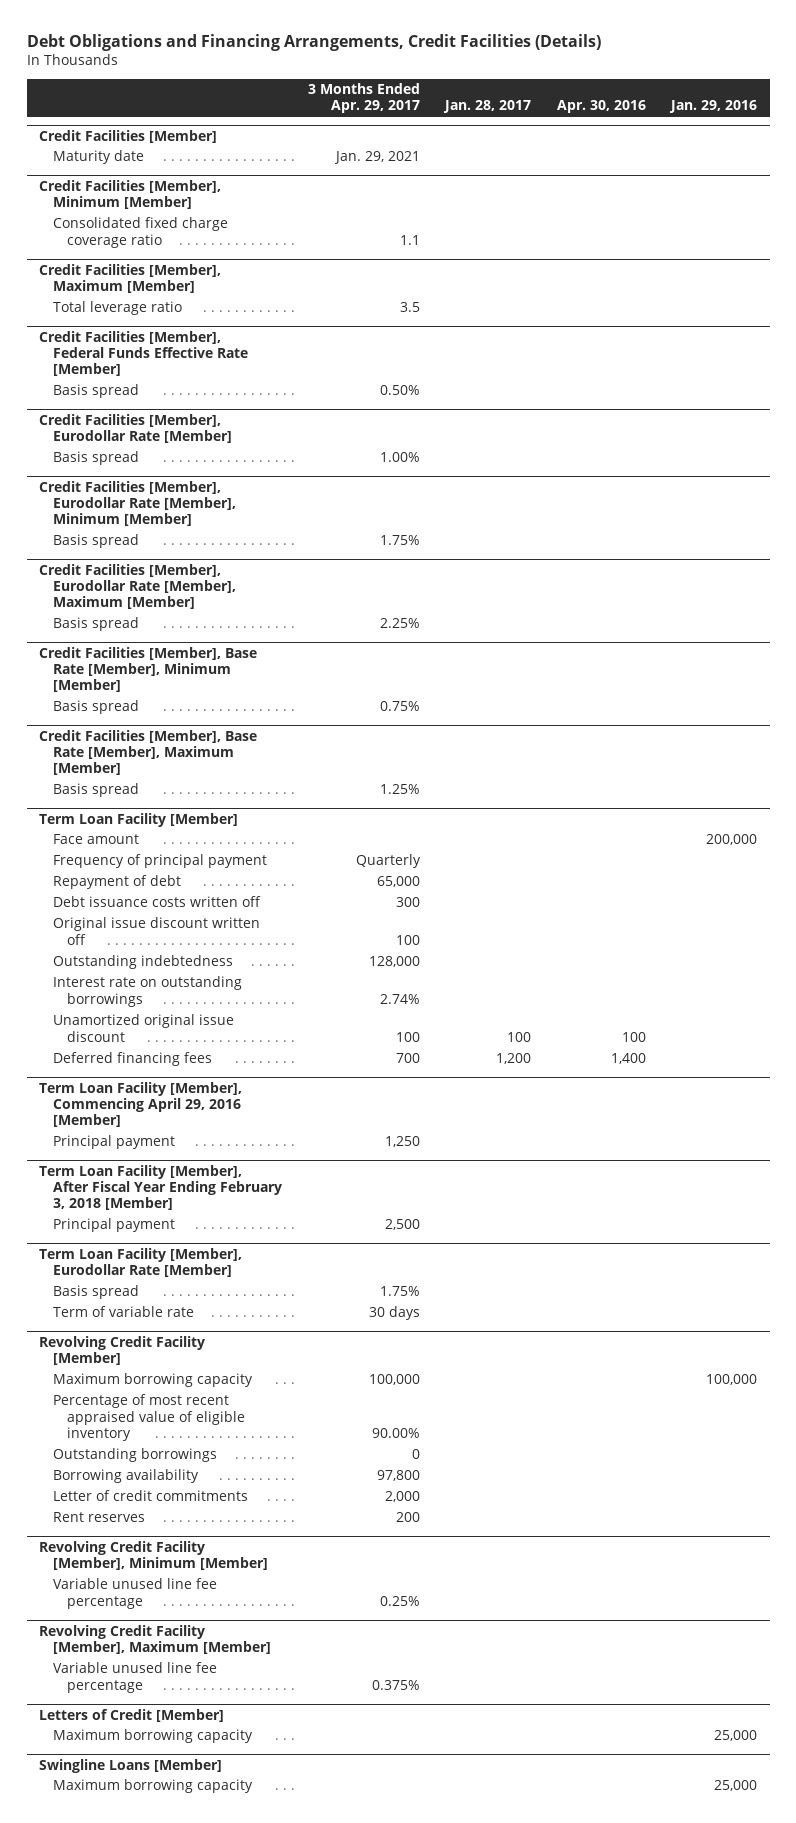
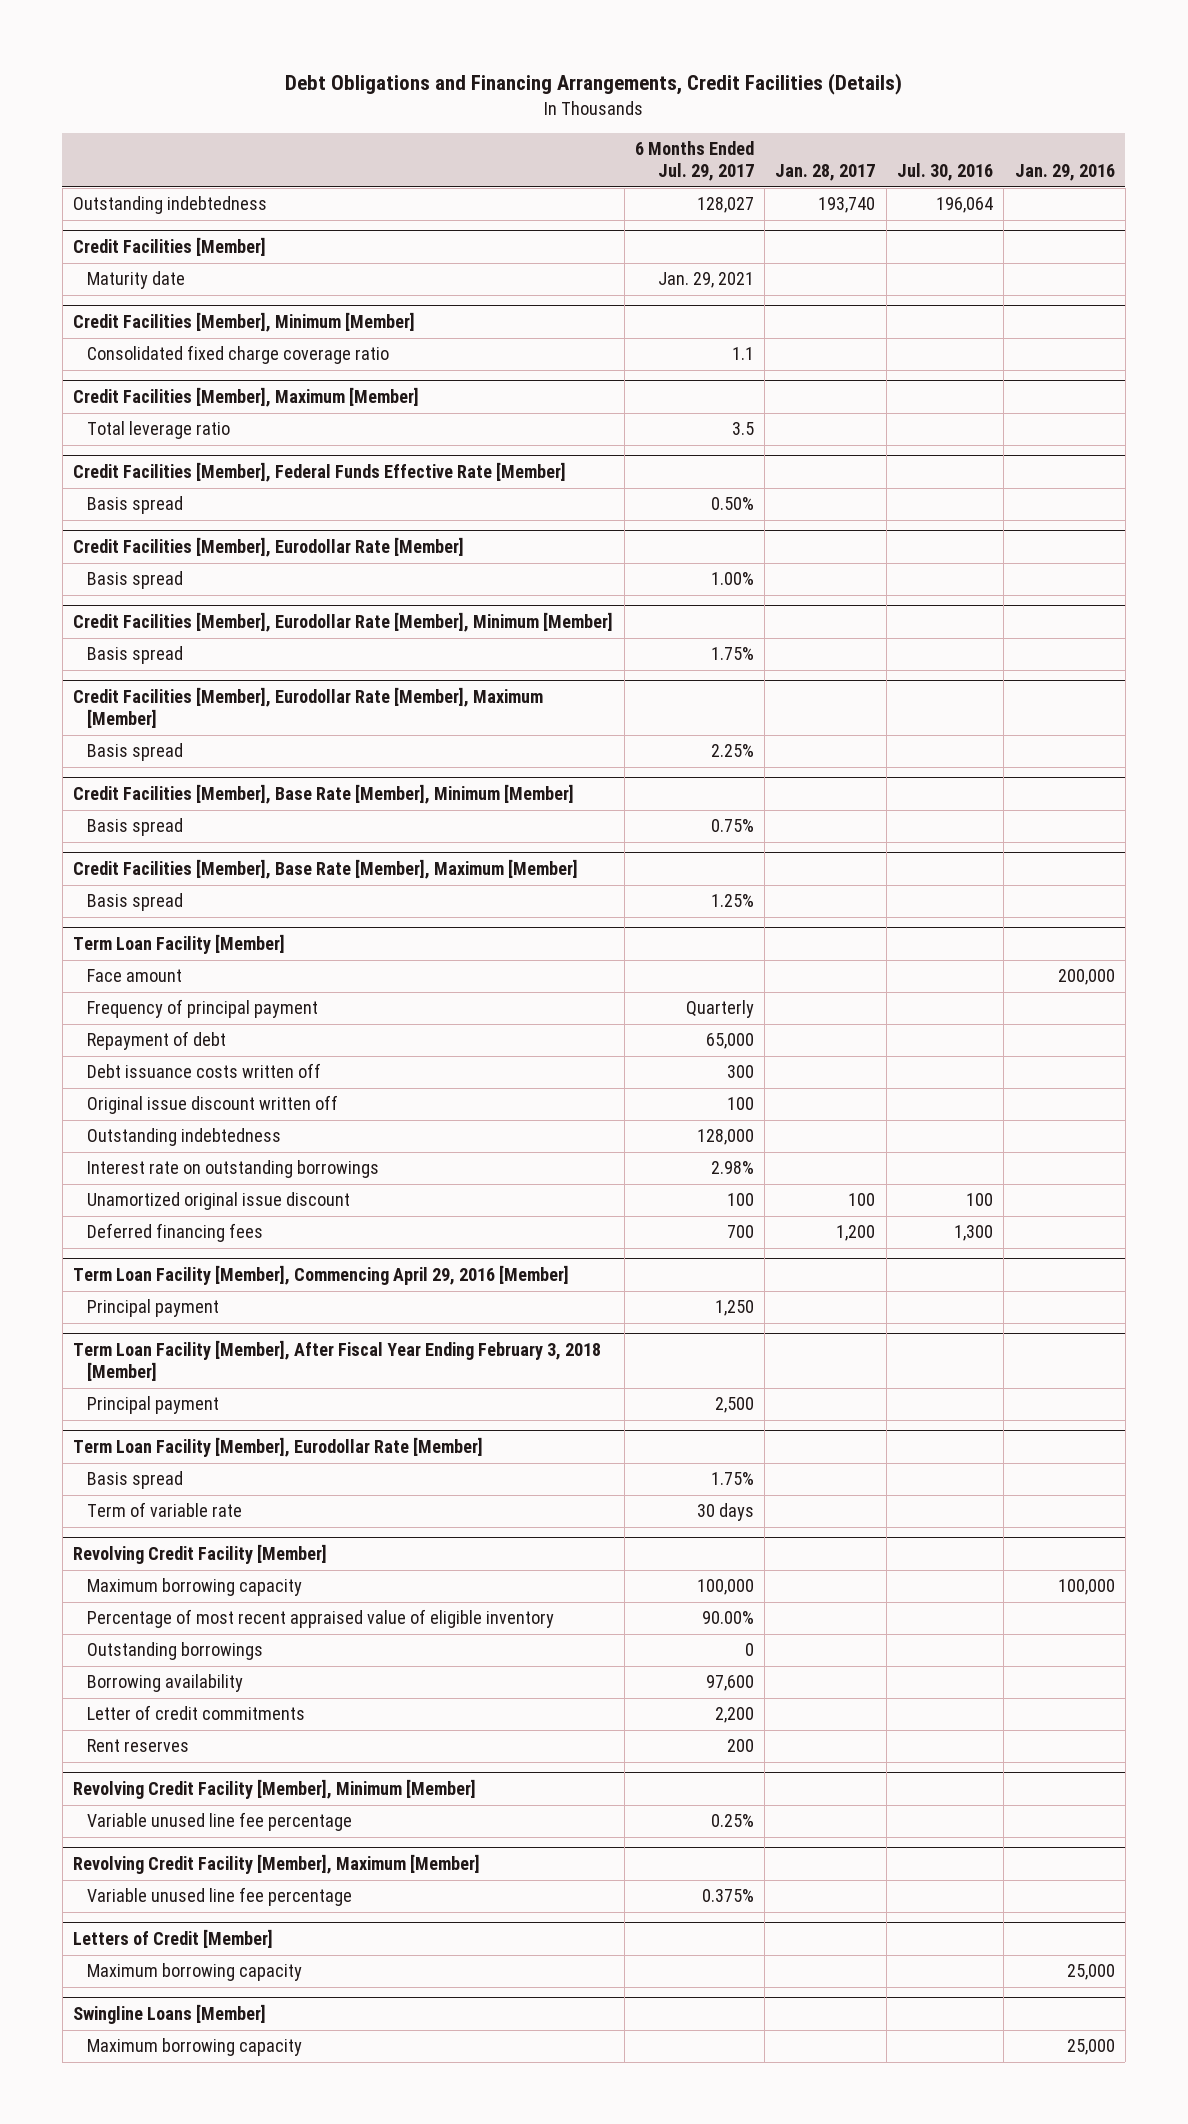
- | 3 Months Ended Apr. 29, 2017 | Jan. 28, 2017 | Apr. 30, 2016 | Jan. 29, 2016
+ | 6 Months Ended Jul. 29, 2017 | Jan. 28, 2017 | Jul. 30, 2016 | Jan. 29, 2016
+ Outstanding indebtedness | 128,027 | 193,740 | 196,064 |

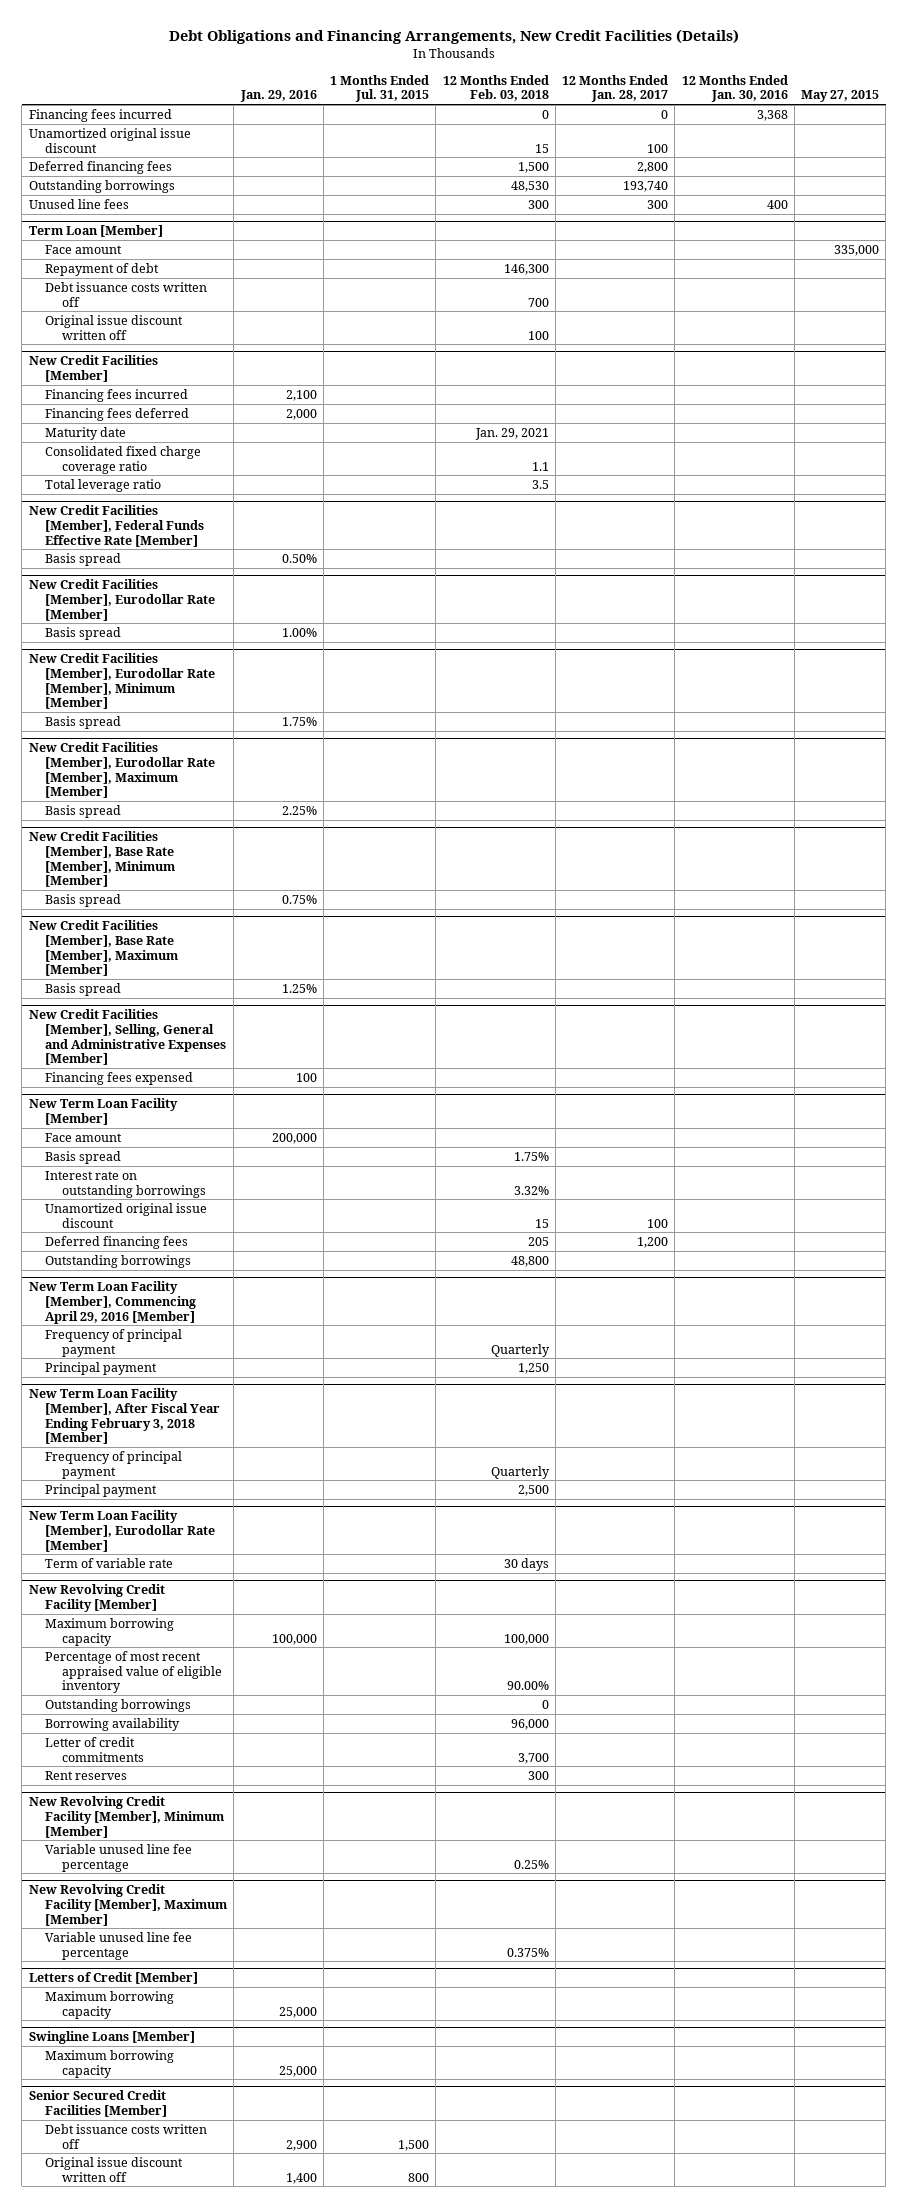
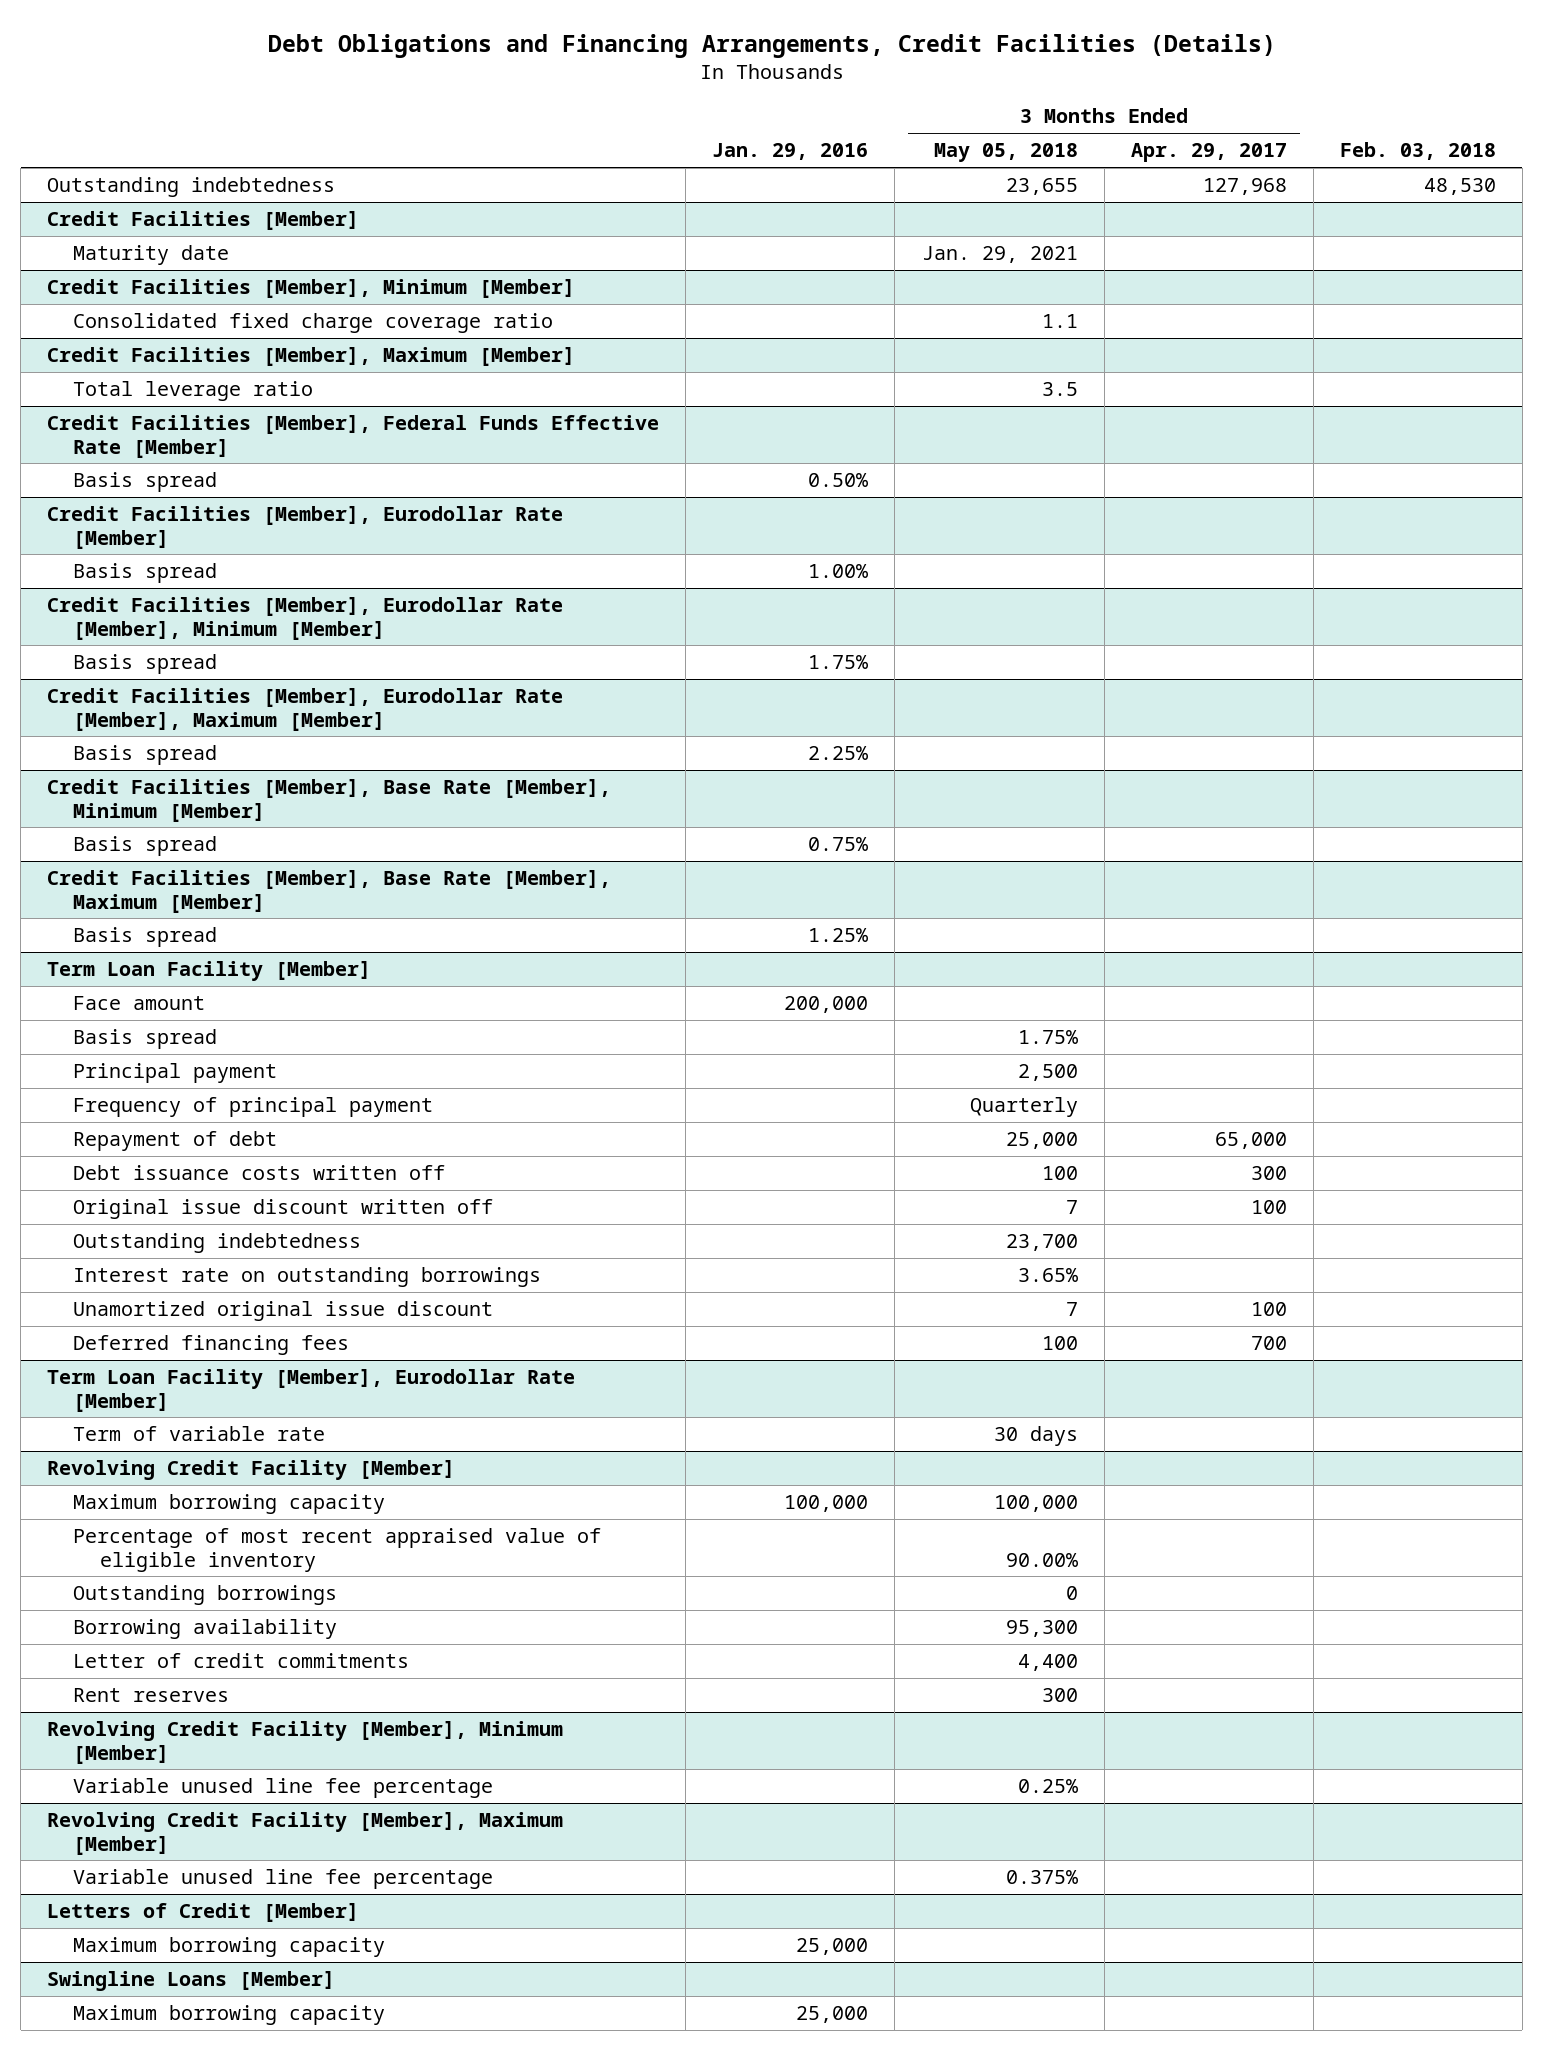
- Debt Obligations and Financing Arrangements, New Credit Facilities (Details)
+ Debt Obligations and Financing Arrangements, Credit Facilities (Details)
- | Jan. 29, 2016 | 1 Months Ended Jul. 31, 2015 | 12 Months Ended Feb. 03, 2018 | 12 Months Ended Jan. 28, 2017 | 12 Months Ended Jan. 30, 2016 | May 27, 2015
+ | Jan. 29, 2016 | 3 Months Ended May 05, 2018 | 3 Months Ended Apr. 29, 2017 | Feb. 03, 2018
- Financing fees incurred | | | 0 | 0 | 3,368 |
- Unamortized original issue discount | | | 15 | 100 | |
- Deferred financing fees | | | 1,500 | 2,800 | |
- Outstanding borrowings | | | 48,530 | 193,740 | |
- Unused line fees | | | 300 | 300 | 400 |
- Term Loan [Member]
- Face amount | | | | | | 335,000
- Repayment of debt | | | 146,300 | | |
- Debt issuance costs written off | | | 700 | | |
- Original issue discount written off | | | 100 | | |
- New Credit Facilities [Member]
- Financing fees incurred | 2,100 | | | | |
- Financing fees deferred | 2,000 | | | | |
+ Outstanding indebtedness | | 23,655 | 127,968 | 48,530
+ Credit Facilities [Member]
- Consolidated fixed charge coverage ratio | | | 1.1 | | |
- Total leverage ratio | | | 3.5 | | |
- New Credit Facilities [Member], Federal Funds Effective Rate [Member]
+ Credit Facilities [Member], Minimum [Member]
+ Consolidated fixed charge coverage ratio | | 1.1 | |
+ Credit Facilities [Member], Maximum [Member]
+ Total leverage ratio | | 3.5 | |
+ Credit Facilities [Member], Federal Funds Effective Rate [Member]
- New Credit Facilities [Member], Eurodollar Rate [Member]
+ Credit Facilities [Member], Eurodollar Rate [Member]
- New Credit Facilities [Member], Eurodollar Rate [Member], Minimum [Member]
+ Credit Facilities [Member], Eurodollar Rate [Member], Minimum [Member]
- New Credit Facilities [Member], Eurodollar Rate [Member], Maximum [Member]
+ Credit Facilities [Member], Eurodollar Rate [Member], Maximum [Member]
- New Credit Facilities [Member], Base Rate [Member], Minimum [Member]
+ Credit Facilities [Member], Base Rate [Member], Minimum [Member]
- New Credit Facilities [Member], Base Rate [Member], Maximum [Member]
+ Credit Facilities [Member], Base Rate [Member], Maximum [Member]
- New Credit Facilities [Member], Selling, General and Administrative Expenses [Member]
- Financing fees expensed | 100 | | | | |
- New Term Loan Facility [Member]
+ Term Loan Facility [Member]
+ Principal payment | | 2,500 | |
+ Frequency of principal payment | | Quarterly | |
+ Repayment of debt | | 25,000 | 65,000 |
+ Debt issuance costs written off | | 100 | 300 |
+ Original issue discount written off | | 7 | 100 |
+ Outstanding indebtedness | | 23,700 | |
- Outstanding borrowings | | | 48,800 | | |
- New Term Loan Facility [Member], Commencing April 29, 2016 [Member]
- Frequency of principal payment | | | Quarterly | | |
- Principal payment | | | 1,250 | | |
- New Term Loan Facility [Member], After Fiscal Year Ending February 3, 2018 [Member]
- Frequency of principal payment | | | Quarterly | | |
- Principal payment | | | 2,500 | | |
- New Term Loan Facility [Member], Eurodollar Rate [Member]
+ Term Loan Facility [Member], Eurodollar Rate [Member]
- New Revolving Credit Facility [Member]
+ Revolving Credit Facility [Member]
- New Revolving Credit Facility [Member], Minimum [Member]
+ Revolving Credit Facility [Member], Minimum [Member]
- New Revolving Credit Facility [Member], Maximum [Member]
+ Revolving Credit Facility [Member], Maximum [Member]
- Senior Secured Credit Facilities [Member]
- Debt issuance costs written off | 2,900 | 1,500 | | | |
- Original issue discount written off | 1,400 | 800 | | | |

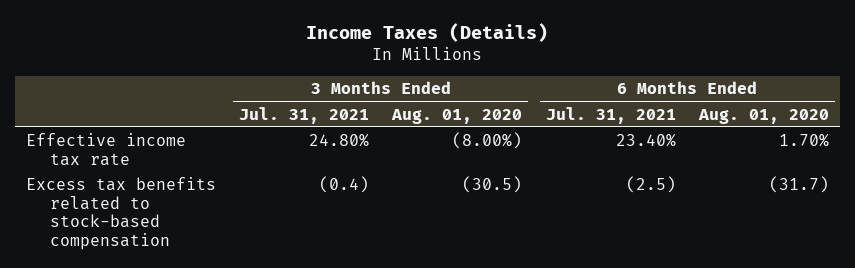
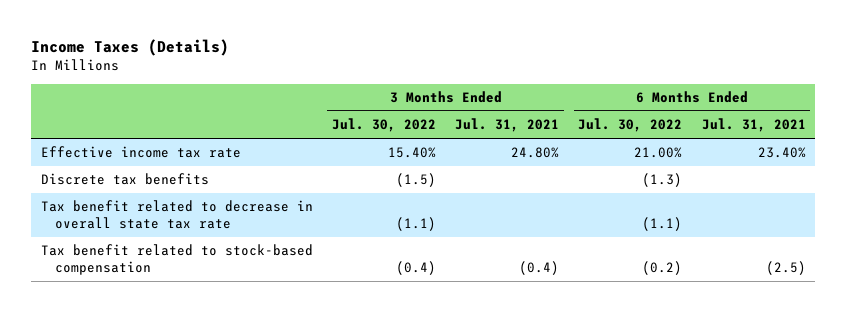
- | 3 Months Ended Jul. 31, 2021 | 3 Months Ended Aug. 01, 2020 | 6 Months Ended Jul. 31, 2021 | 6 Months Ended Aug. 01, 2020
+ | 3 Months Ended Jul. 30, 2022 | 3 Months Ended Jul. 31, 2021 | 6 Months Ended Jul. 30, 2022 | 6 Months Ended Jul. 31, 2021
- Excess tax benefits related to stock-based compensation | (0.4) | (30.5) | (2.5) | (31.7)
+ Discrete tax benefits | (1.5) | | (1.3) |
+ Tax benefit related to decrease in overall state tax rate | (1.1) | | (1.1) |
+ Tax benefit related to stock-based compensation | (0.4) | (0.4) | (0.2) | (2.5)

